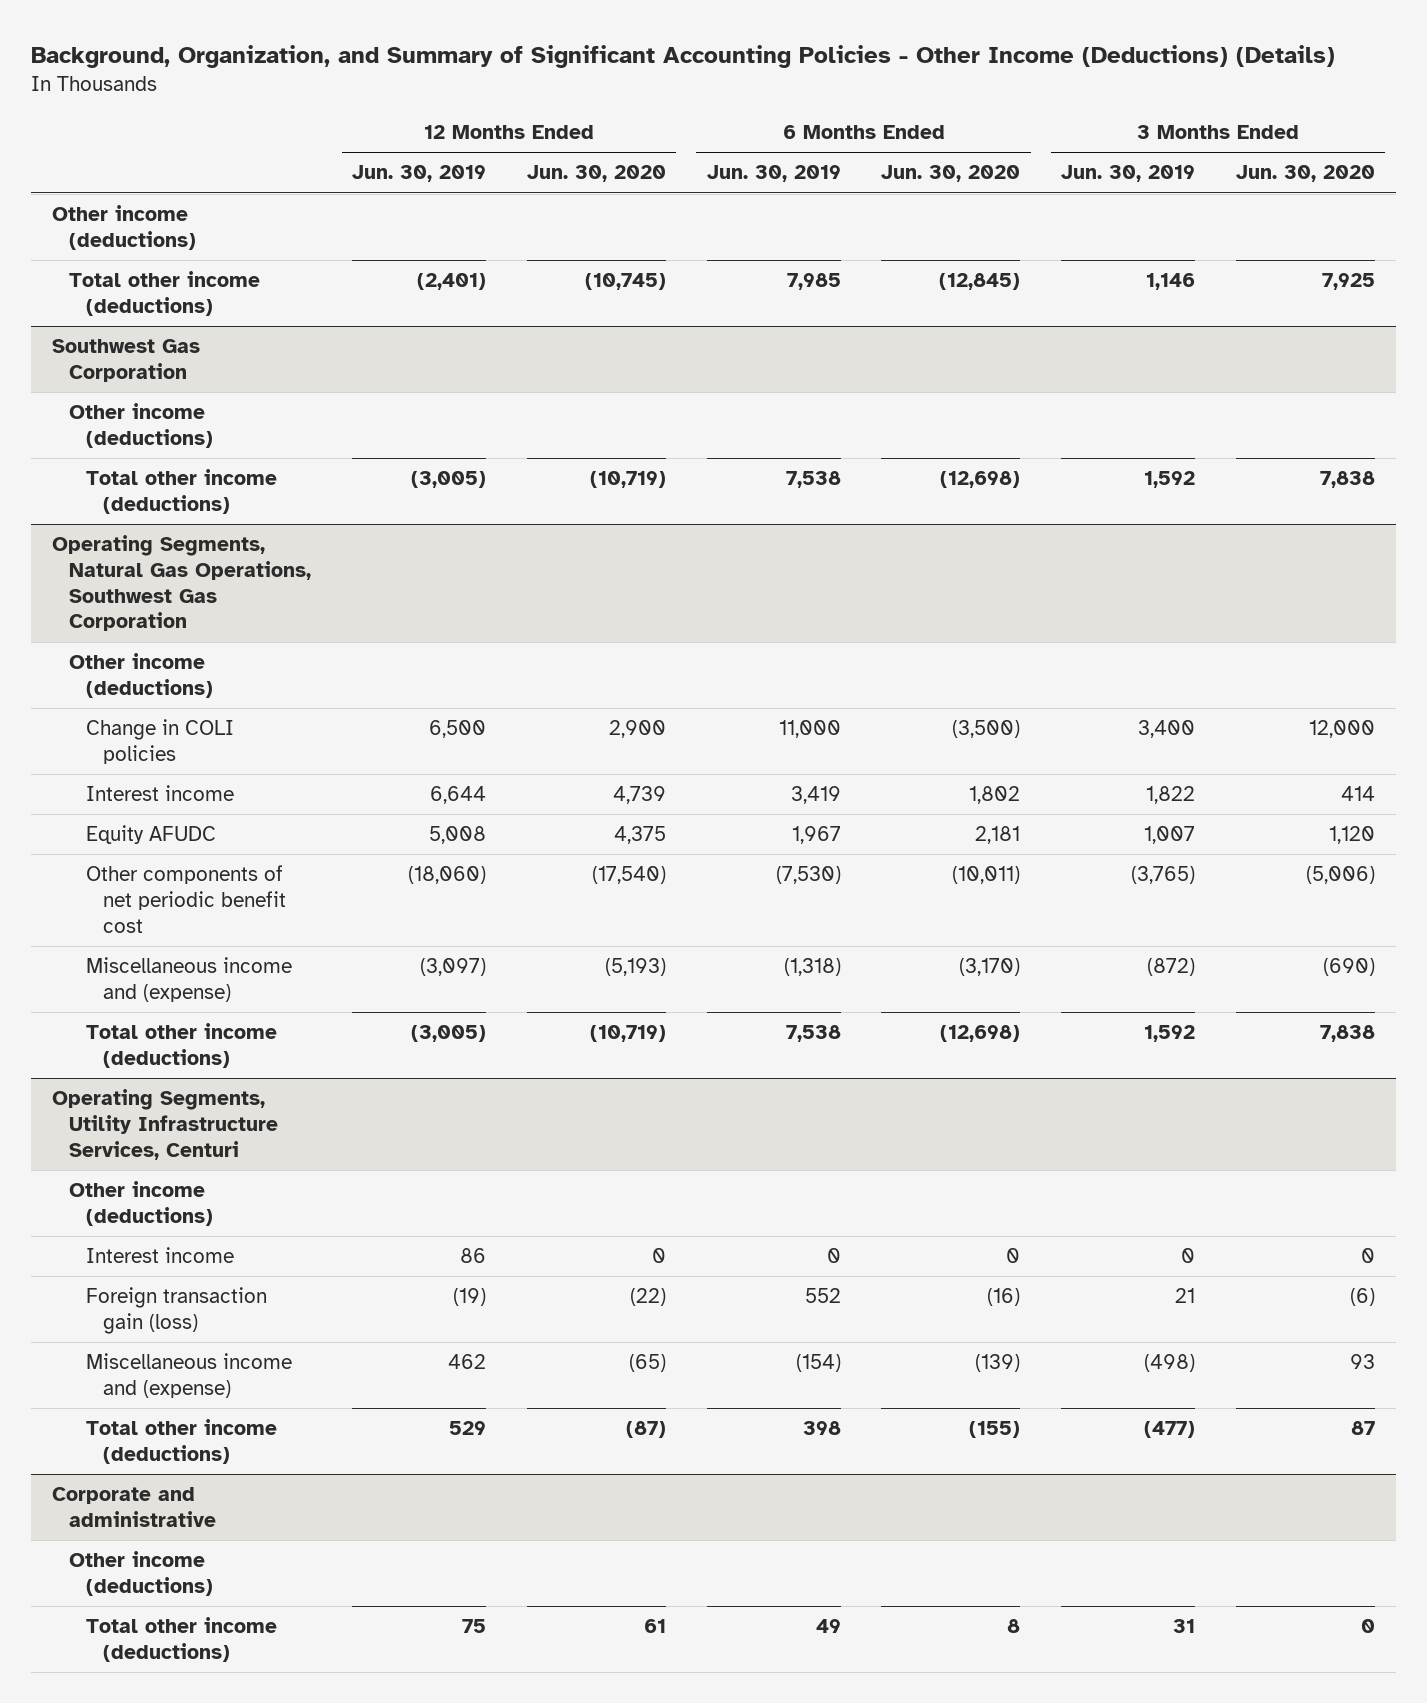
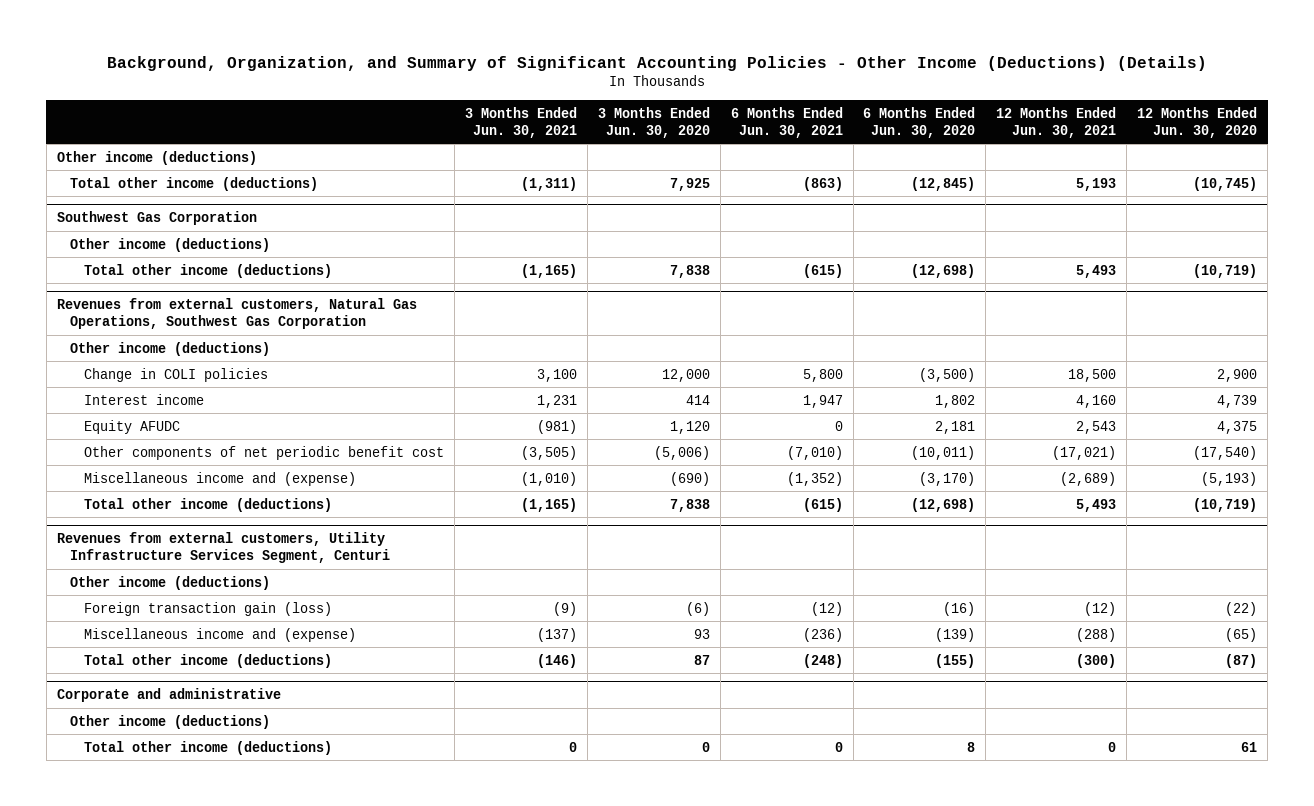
- | 12 Months Ended Jun. 30, 2019 | 12 Months Ended Jun. 30, 2020 | 6 Months Ended Jun. 30, 2019 | 6 Months Ended Jun. 30, 2020 | 3 Months Ended Jun. 30, 2019 | 3 Months Ended Jun. 30, 2020
+ | 3 Months Ended Jun. 30, 2021 | 3 Months Ended Jun. 30, 2020 | 6 Months Ended Jun. 30, 2021 | 6 Months Ended Jun. 30, 2020 | 12 Months Ended Jun. 30, 2021 | 12 Months Ended Jun. 30, 2020
- Operating Segments, Natural Gas Operations, Southwest Gas Corporation
+ Revenues from external customers, Natural Gas Operations, Southwest Gas Corporation
- Operating Segments, Utility Infrastructure Services, Centuri
+ Revenues from external customers, Utility Infrastructure Services Segment, Centuri
- Interest income | 86 | 0 | 0 | 0 | 0 | 0

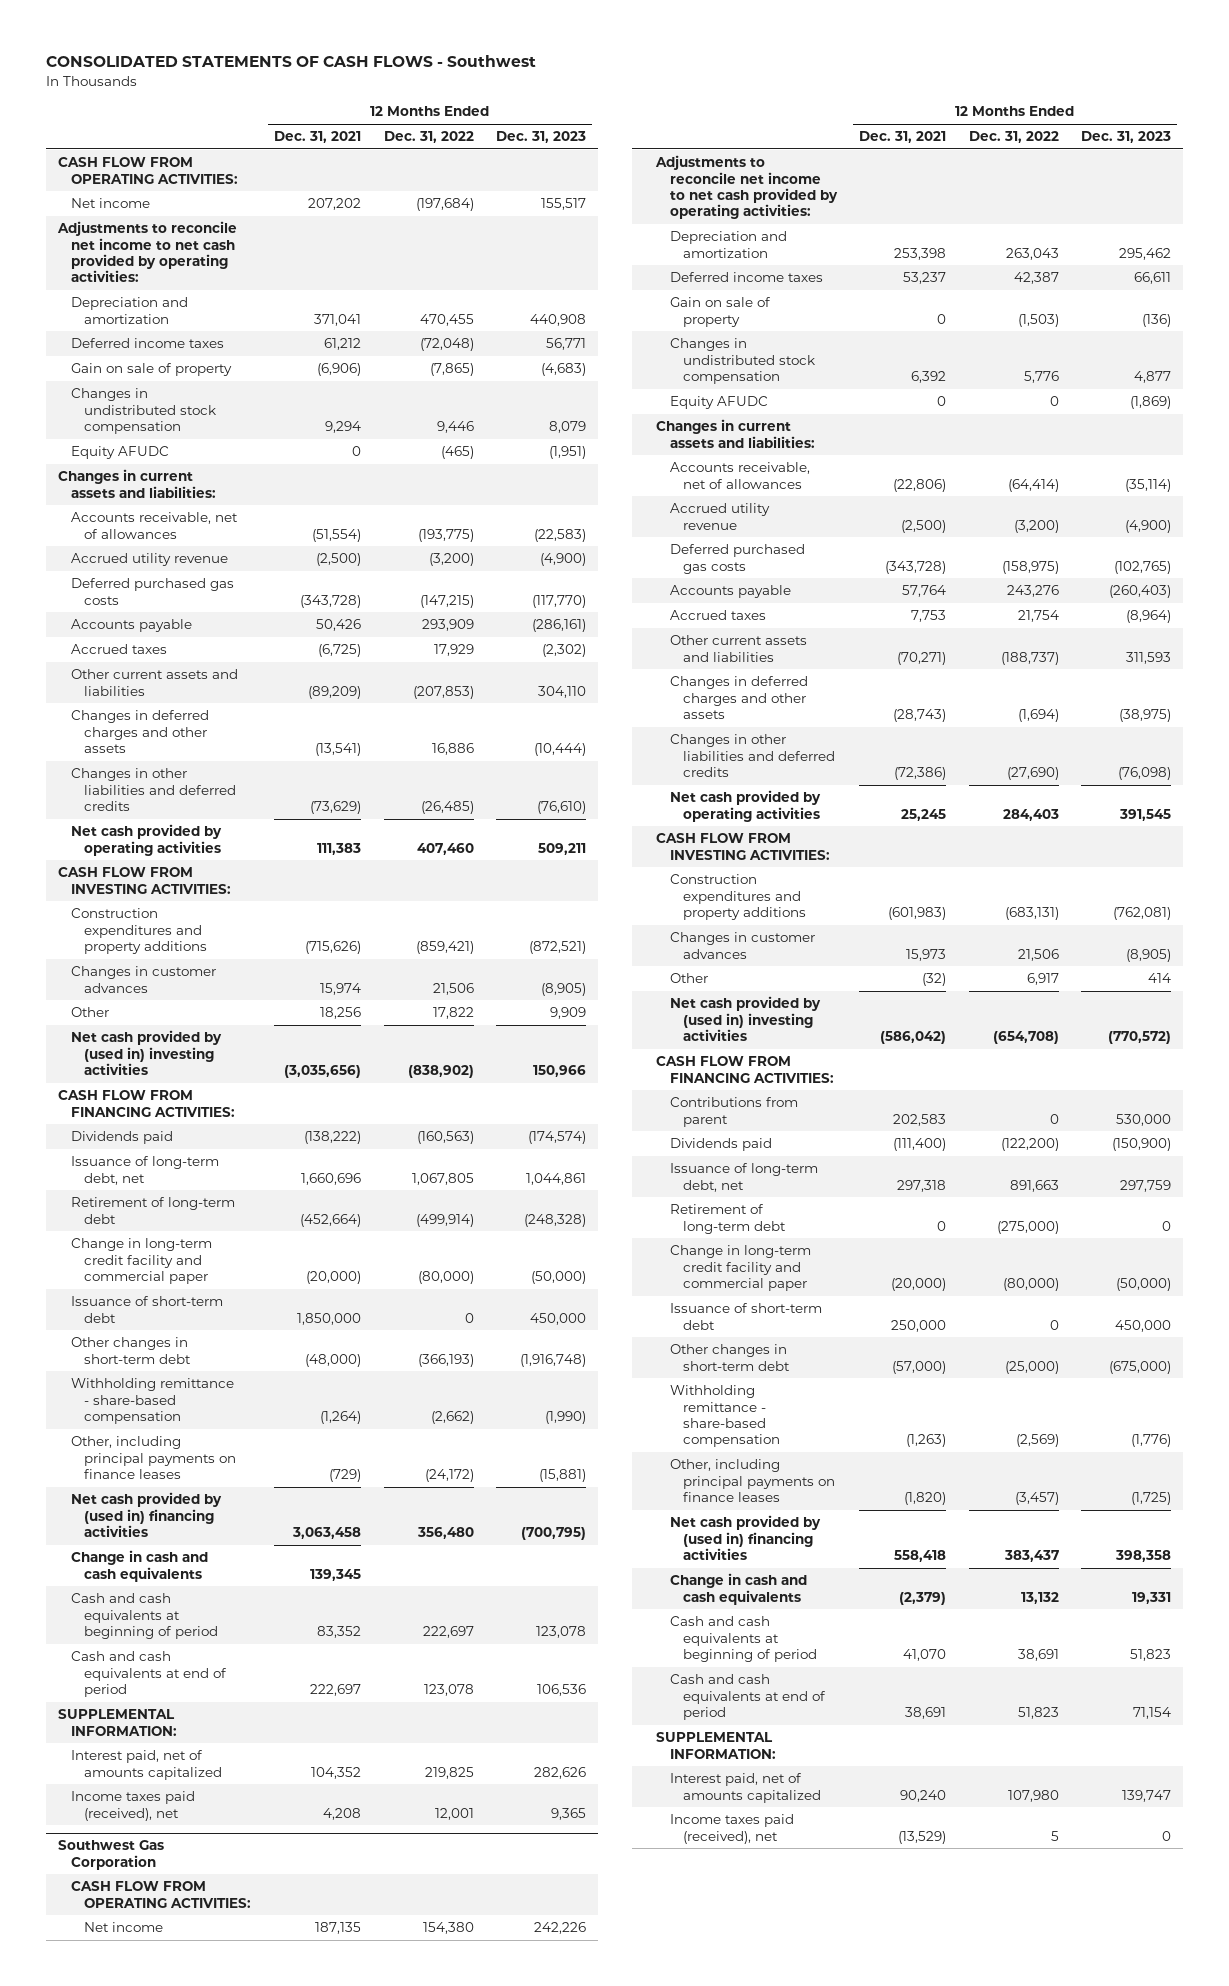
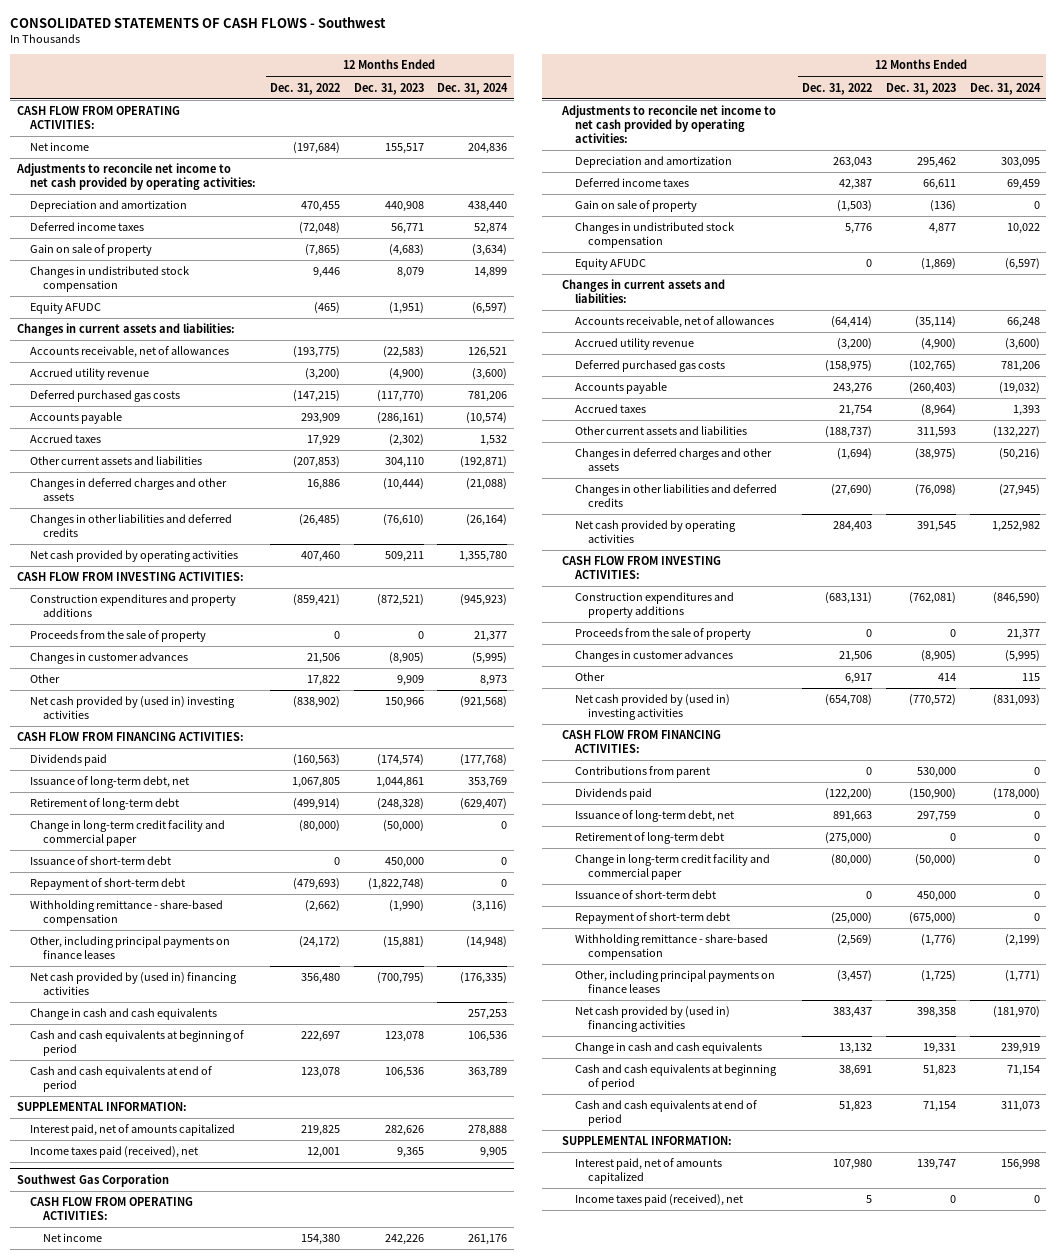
- | 12 Months Ended Dec. 31, 2021 | 12 Months Ended Dec. 31, 2022 | 12 Months Ended Dec. 31, 2023
+ | 12 Months Ended Dec. 31, 2022 | 12 Months Ended Dec. 31, 2023 | 12 Months Ended Dec. 31, 2024
+ Proceeds from the sale of property | 0 | 0 | 21,377
- Other changes in short-term debt | (48,000) | (366,193) | (1,916,748)
+ Repayment of short-term debt | (479,693) | (1,822,748) | 0
@ Southwest Gas Corporation
+ Proceeds from the sale of property | 0 | 0 | 21,377
- Other changes in short-term debt | (57,000) | (25,000) | (675,000)
+ Repayment of short-term debt | (25,000) | (675,000) | 0

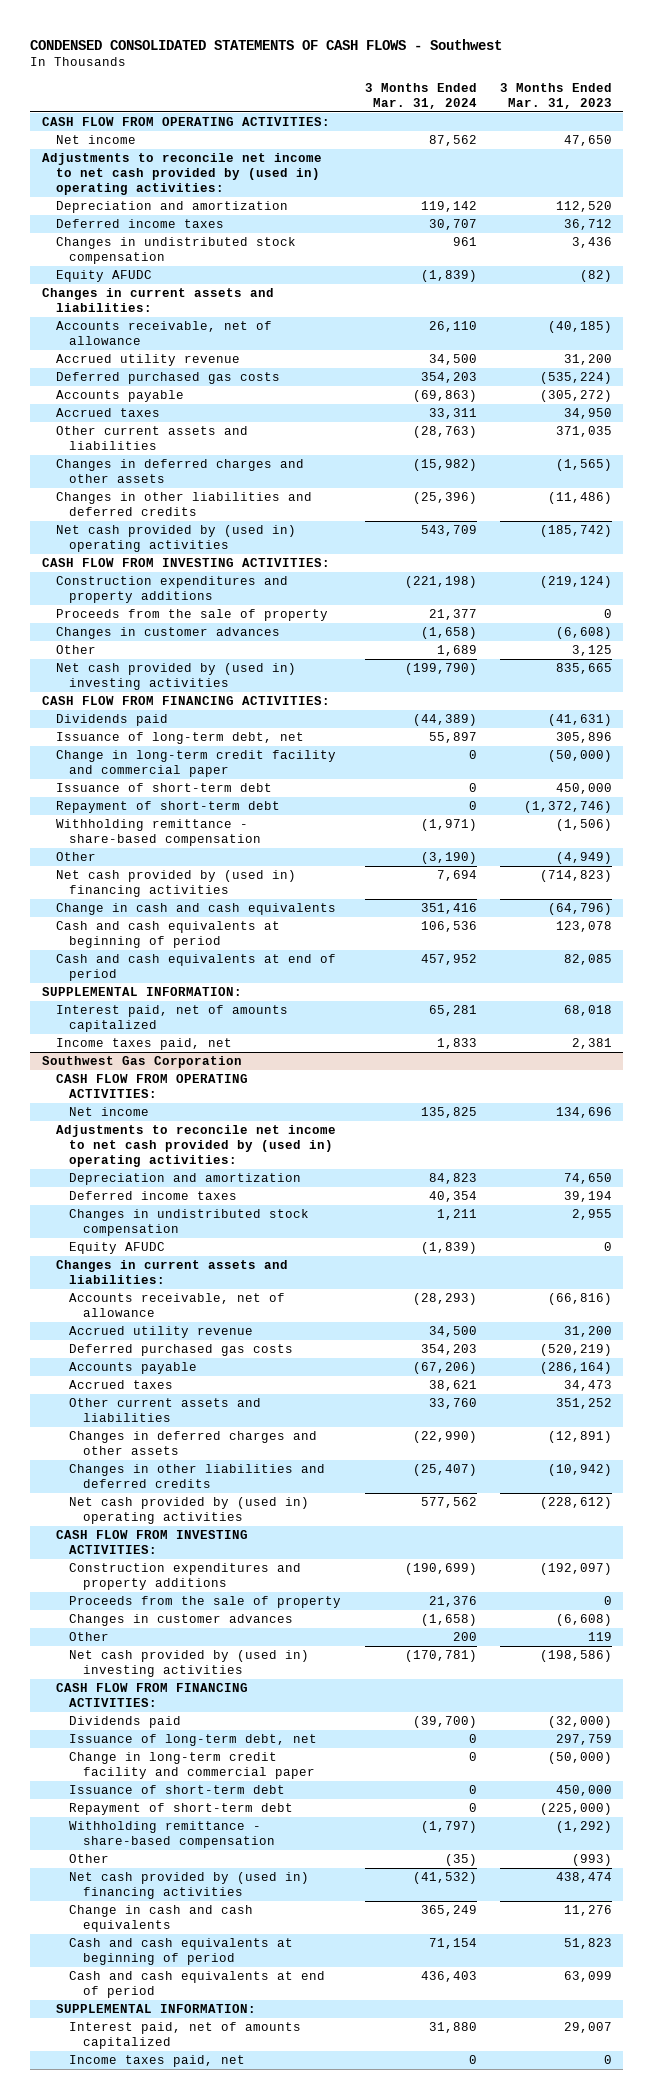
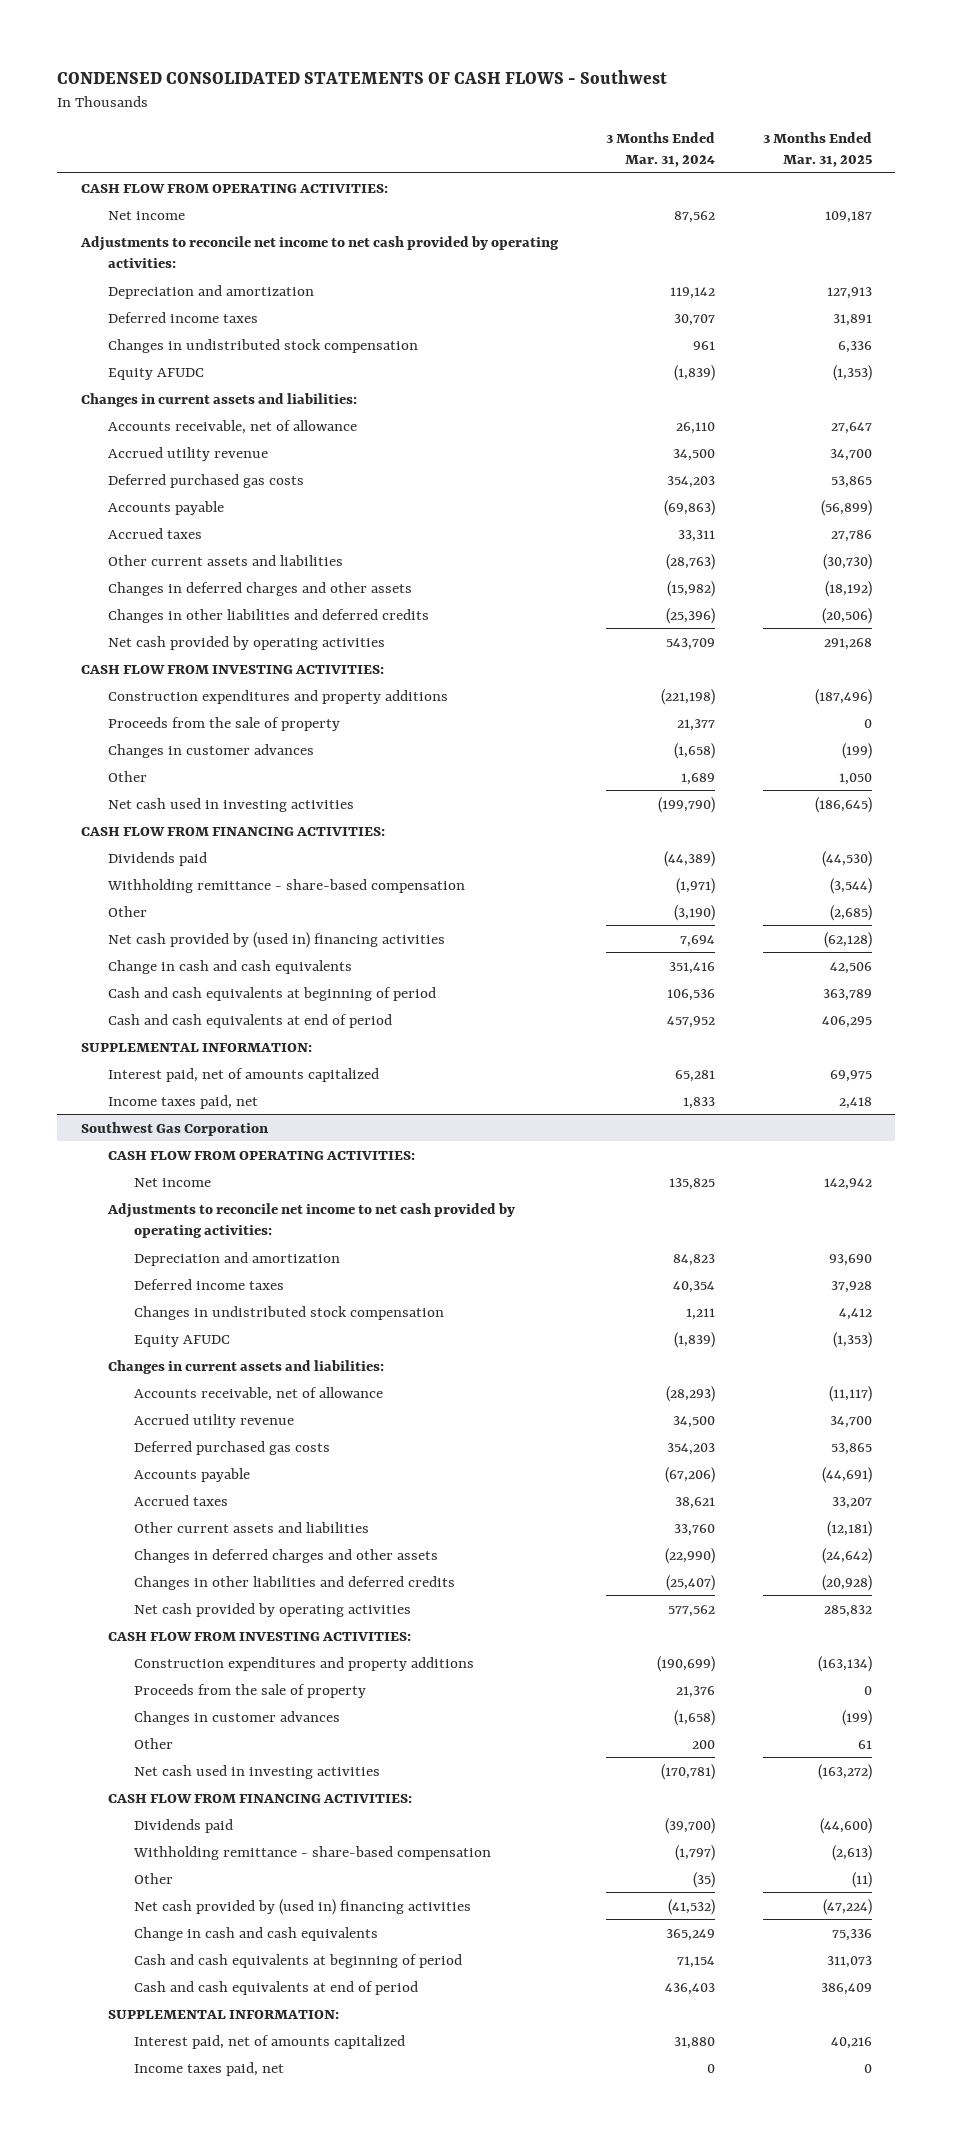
- | 3 Months Ended Mar. 31, 2024 | 3 Months Ended Mar. 31, 2023
+ | 3 Months Ended Mar. 31, 2024 | 3 Months Ended Mar. 31, 2025
- Adjustments to reconcile net income to net cash provided by (used in) operating activities:
+ Adjustments to reconcile net income to net cash provided by operating activities:
- Net cash provided by (used in) operating activities | 543,709 | (185,742)
+ Net cash provided by operating activities | 543,709 | 291,268
- Net cash provided by (used in) investing activities | (199,790) | 835,665
+ Net cash used in investing activities | (199,790) | (186,645)
- Issuance of long-term debt, net | 55,897 | 305,896
- Change in long-term credit facility and commercial paper | 0 | (50,000)
- Issuance of short-term debt | 0 | 450,000
- Repayment of short-term debt | 0 | (1,372,746)
@ Southwest Gas Corporation
- Adjustments to reconcile net income to net cash provided by (used in) operating activities:
+ Adjustments to reconcile net income to net cash provided by operating activities:
- Net cash provided by (used in) operating activities | 577,562 | (228,612)
+ Net cash provided by operating activities | 577,562 | 285,832
- Net cash provided by (used in) investing activities | (170,781) | (198,586)
+ Net cash used in investing activities | (170,781) | (163,272)
- Issuance of long-term debt, net | 0 | 297,759
- Change in long-term credit facility and commercial paper | 0 | (50,000)
- Issuance of short-term debt | 0 | 450,000
- Repayment of short-term debt | 0 | (225,000)

